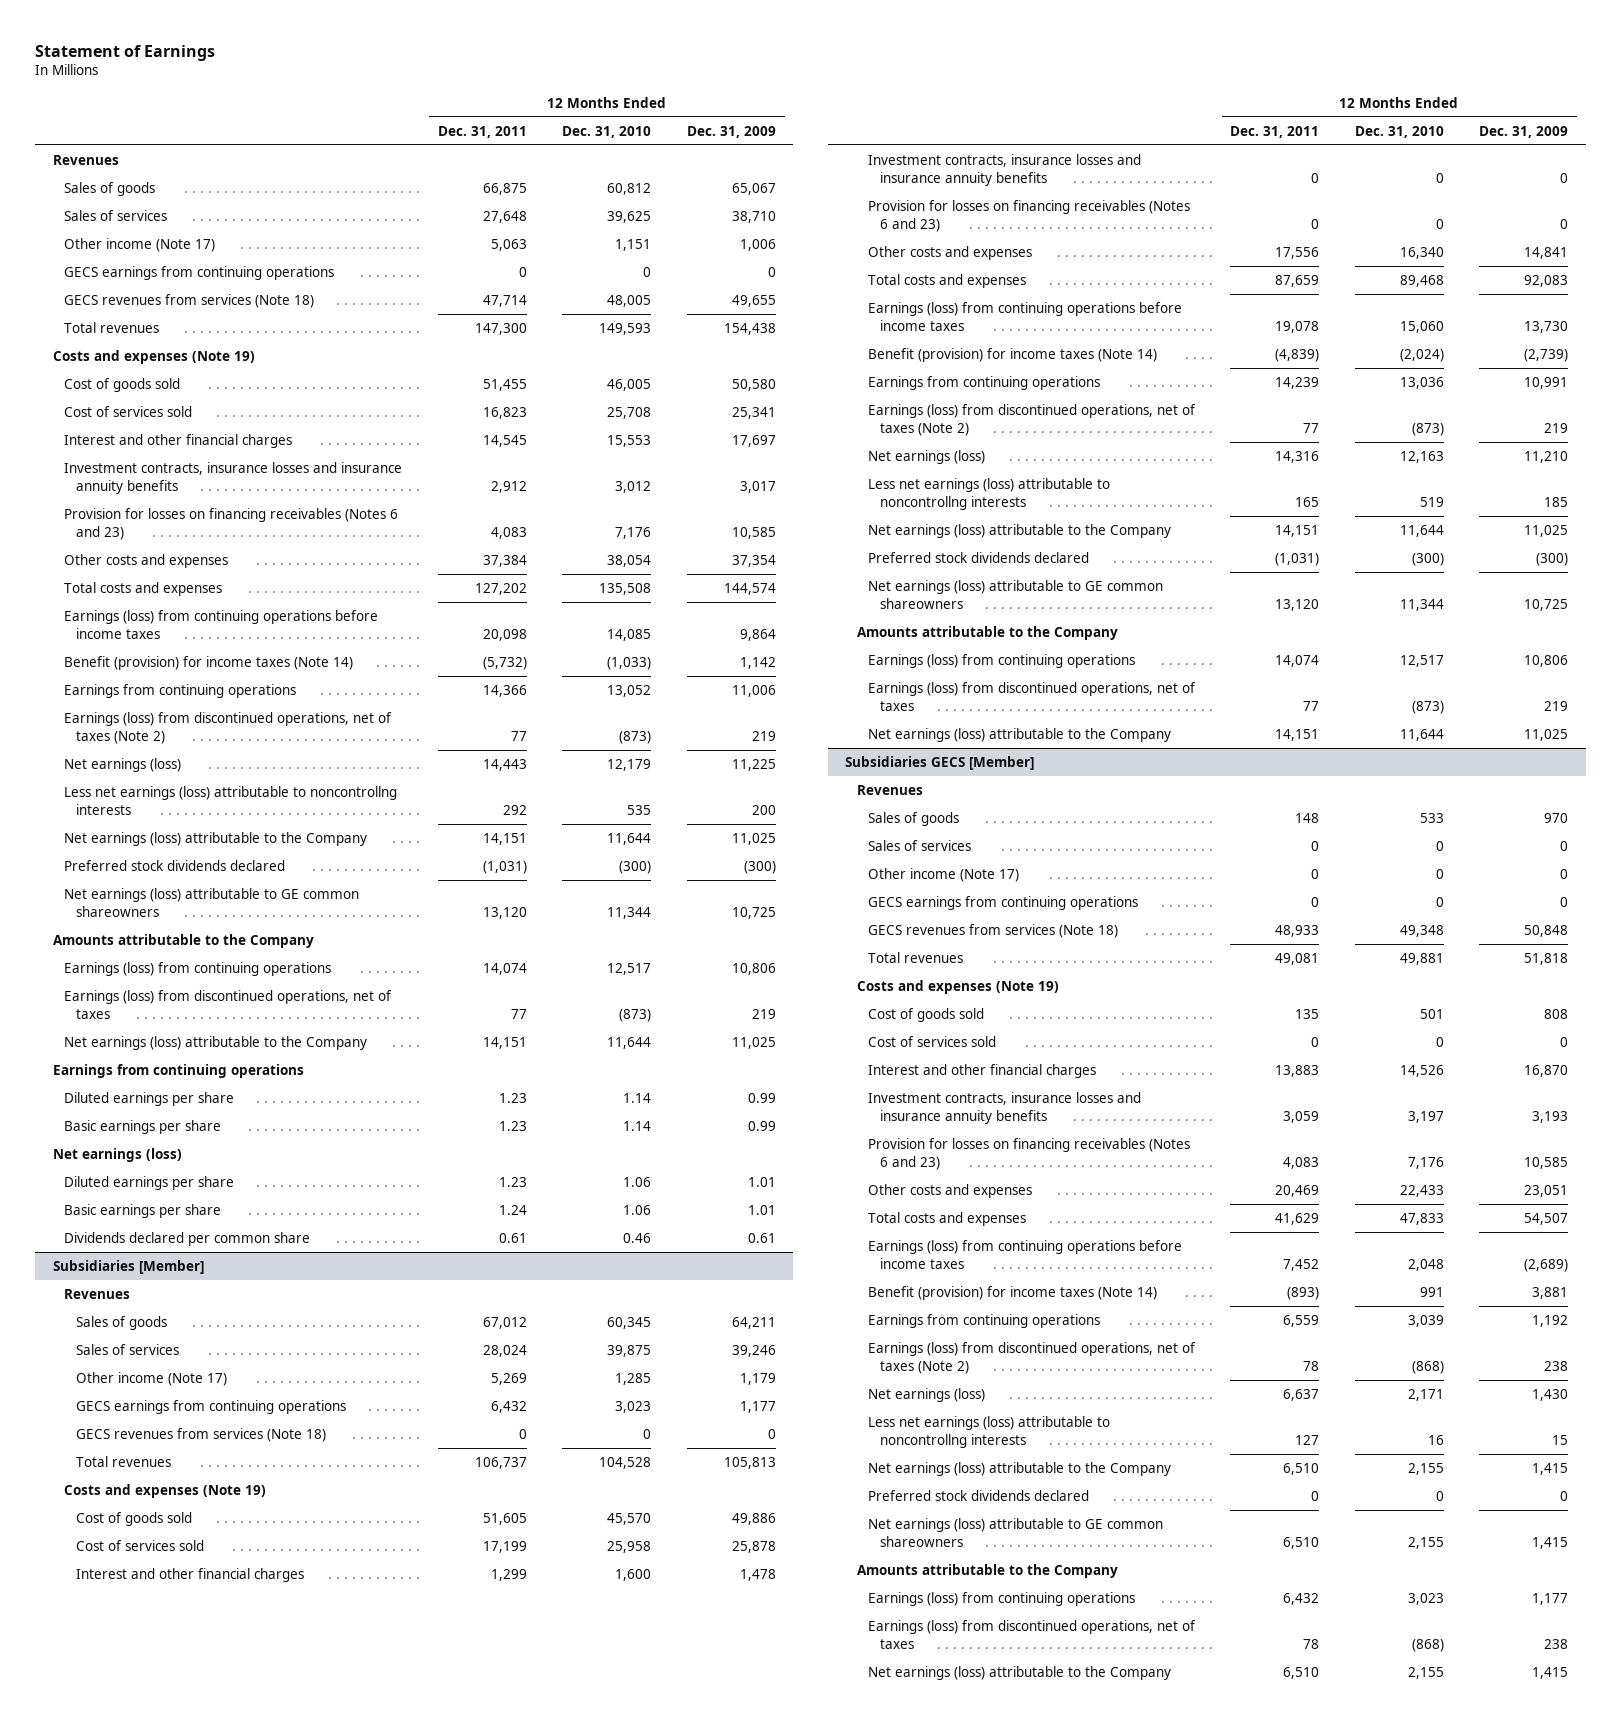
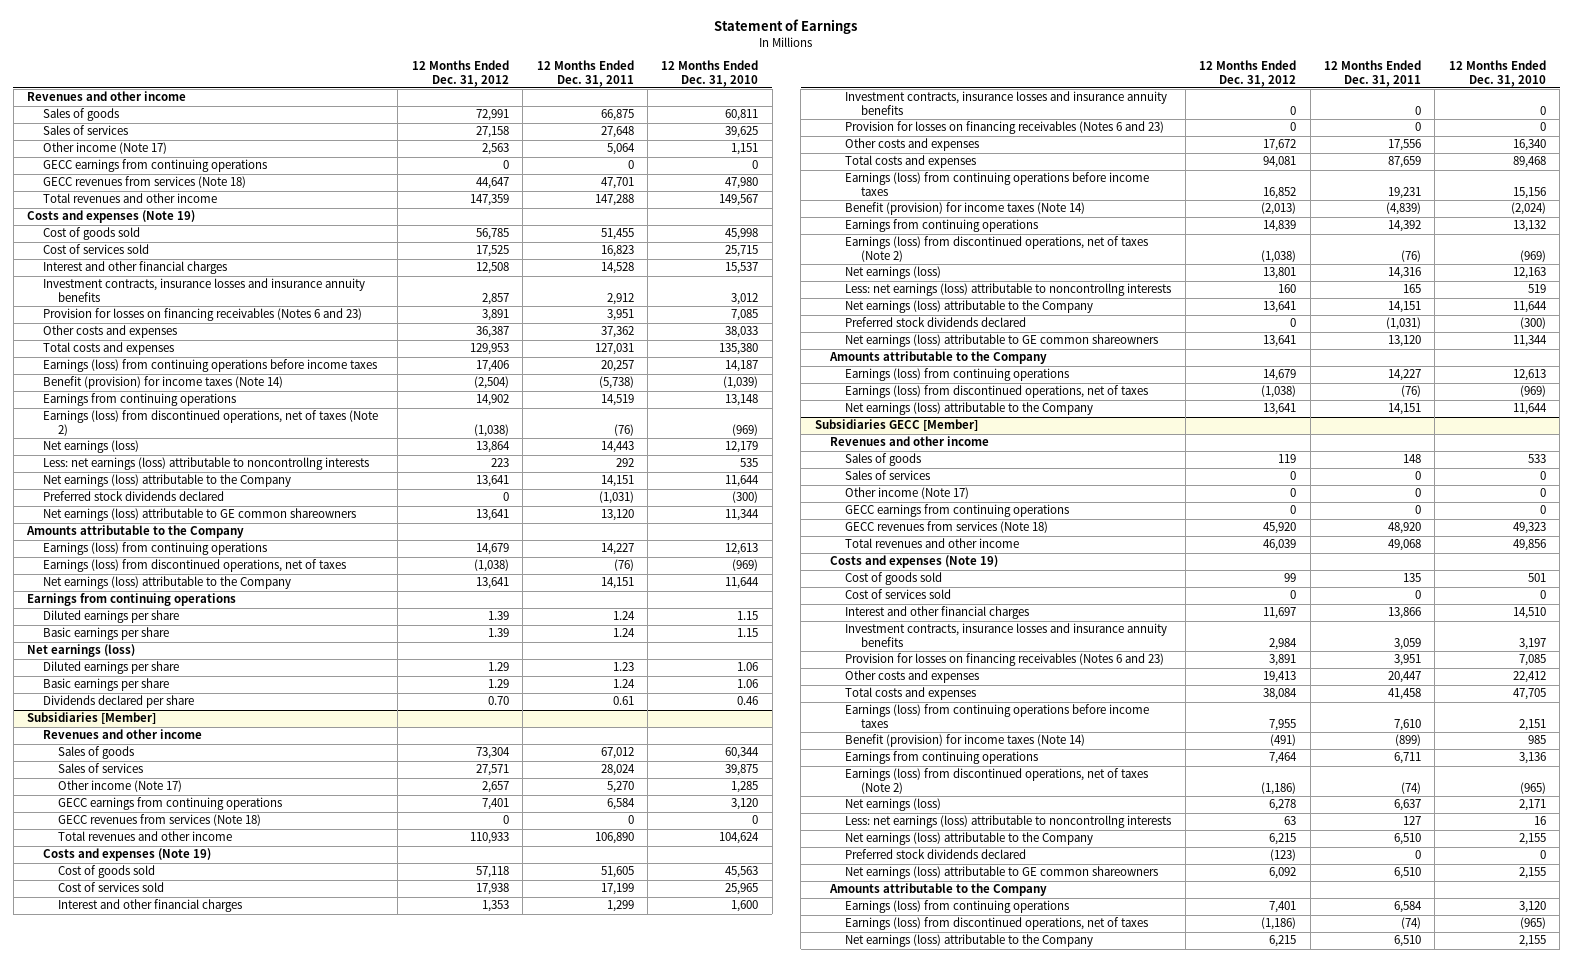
- | 12 Months Ended Dec. 31, 2011 | 12 Months Ended Dec. 31, 2010 | 12 Months Ended Dec. 31, 2009
+ | 12 Months Ended Dec. 31, 2012 | 12 Months Ended Dec. 31, 2011 | 12 Months Ended Dec. 31, 2010
- Revenues
- Sales of goods | 66,875 | 60,812 | 65,067
+ Revenues and other income
+ Sales of goods | 72,991 | 66,875 | 60,811
- Other income (Note 17) | 5,063 | 1,151 | 1,006
- GECS earnings from continuing operations | 0 | 0 | 0
- GECS revenues from services (Note 18) | 47,714 | 48,005 | 49,655
- Total revenues | 147,300 | 149,593 | 154,438
+ Other income (Note 17) | 2,563 | 5,064 | 1,151
+ GECC earnings from continuing operations | 0 | 0 | 0
+ GECC revenues from services (Note 18) | 44,647 | 47,701 | 47,980
+ Total revenues and other income | 147,359 | 147,288 | 149,567
- Cost of goods sold | 51,455 | 46,005 | 50,580
- Cost of services sold | 16,823 | 25,708 | 25,341
- Interest and other financial charges | 14,545 | 15,553 | 17,697
+ Cost of goods sold | 56,785 | 51,455 | 45,998
+ Cost of services sold | 17,525 | 16,823 | 25,715
+ Interest and other financial charges | 12,508 | 14,528 | 15,537
- Provision for losses on financing receivables (Notes 6 and 23) | 4,083 | 7,176 | 10,585
- Other costs and expenses | 37,384 | 38,054 | 37,354
- Total costs and expenses | 127,202 | 135,508 | 144,574
- Earnings (loss) from continuing operations before income taxes | 20,098 | 14,085 | 9,864
- Benefit (provision) for income taxes (Note 14) | (5,732) | (1,033) | 1,142
- Earnings from continuing operations | 14,366 | 13,052 | 11,006
- Earnings (loss) from discontinued operations, net of taxes (Note 2) | 77 | (873) | 219
+ Provision for losses on financing receivables (Notes 6 and 23) | 3,891 | 3,951 | 7,085
+ Other costs and expenses | 36,387 | 37,362 | 38,033
+ Total costs and expenses | 129,953 | 127,031 | 135,380
+ Earnings (loss) from continuing operations before income taxes | 17,406 | 20,257 | 14,187
+ Benefit (provision) for income taxes (Note 14) | (2,504) | (5,738) | (1,039)
+ Earnings from continuing operations | 14,902 | 14,519 | 13,148
+ Earnings (loss) from discontinued operations, net of taxes (Note 2) | (1,038) | (76) | (969)
- Less net earnings (loss) attributable to noncontrollng interests | 292 | 535 | 200
+ Less: net earnings (loss) attributable to noncontrollng interests | 223 | 292 | 535
- Earnings (loss) from continuing operations | 14,074 | 12,517 | 10,806
- Earnings (loss) from discontinued operations, net of taxes | 77 | (873) | 219
+ Earnings (loss) from continuing operations | 14,679 | 14,227 | 12,613
+ Earnings (loss) from discontinued operations, net of taxes | (1,038) | (76) | (969)
- Diluted earnings per share | 1.23 | 1.14 | 0.99
- Basic earnings per share | 1.23 | 1.14 | 0.99
+ Diluted earnings per share | 1.39 | 1.24 | 1.15
+ Basic earnings per share | 1.39 | 1.24 | 1.15
- Dividends declared per common share | 0.61 | 0.46 | 0.61
+ Dividends declared per share | 0.70 | 0.61 | 0.46
@ Subsidiaries [Member]
- Revenues
- Sales of goods | 67,012 | 60,345 | 64,211
+ Revenues and other income
+ Sales of goods | 73,304 | 67,012 | 60,344
- Other income (Note 17) | 5,269 | 1,285 | 1,179
- GECS earnings from continuing operations | 6,432 | 3,023 | 1,177
- GECS revenues from services (Note 18) | 0 | 0 | 0
- Total revenues | 106,737 | 104,528 | 105,813
+ Other income (Note 17) | 2,657 | 5,270 | 1,285
+ GECC earnings from continuing operations | 7,401 | 6,584 | 3,120
+ GECC revenues from services (Note 18) | 0 | 0 | 0
+ Total revenues and other income | 110,933 | 106,890 | 104,624
- Cost of goods sold | 51,605 | 45,570 | 49,886
- Cost of services sold | 17,199 | 25,958 | 25,878
+ Cost of goods sold | 57,118 | 51,605 | 45,563
+ Cost of services sold | 17,938 | 17,199 | 25,965
- Earnings (loss) from continuing operations before income taxes | 19,078 | 15,060 | 13,730
+ Earnings (loss) from continuing operations before income taxes | 16,852 | 19,231 | 15,156
- Earnings from continuing operations | 14,239 | 13,036 | 10,991
- Earnings (loss) from discontinued operations, net of taxes (Note 2) | 77 | (873) | 219
+ Earnings from continuing operations | 14,839 | 14,392 | 13,132
+ Earnings (loss) from discontinued operations, net of taxes (Note 2) | (1,038) | (76) | (969)
- Less net earnings (loss) attributable to noncontrollng interests | 165 | 519 | 185
+ Less: net earnings (loss) attributable to noncontrollng interests | 160 | 165 | 519
- Earnings (loss) from continuing operations | 14,074 | 12,517 | 10,806
- Earnings (loss) from discontinued operations, net of taxes | 77 | (873) | 219
+ Earnings (loss) from continuing operations | 14,679 | 14,227 | 12,613
+ Earnings (loss) from discontinued operations, net of taxes | (1,038) | (76) | (969)
- Subsidiaries GECS [Member]
- Revenues
+ Subsidiaries GECC [Member]
+ Revenues and other income
- GECS earnings from continuing operations | 0 | 0 | 0
- GECS revenues from services (Note 18) | 48,933 | 49,348 | 50,848
- Total revenues | 49,081 | 49,881 | 51,818
+ GECC earnings from continuing operations | 0 | 0 | 0
+ GECC revenues from services (Note 18) | 45,920 | 48,920 | 49,323
+ Total revenues and other income | 46,039 | 49,068 | 49,856
- Interest and other financial charges | 13,883 | 14,526 | 16,870
+ Interest and other financial charges | 11,697 | 13,866 | 14,510
- Provision for losses on financing receivables (Notes 6 and 23) | 4,083 | 7,176 | 10,585
- Other costs and expenses | 20,469 | 22,433 | 23,051
- Total costs and expenses | 41,629 | 47,833 | 54,507
- Earnings (loss) from continuing operations before income taxes | 7,452 | 2,048 | (2,689)
- Benefit (provision) for income taxes (Note 14) | (893) | 991 | 3,881
- Earnings from continuing operations | 6,559 | 3,039 | 1,192
- Earnings (loss) from discontinued operations, net of taxes (Note 2) | 78 | (868) | 238
+ Provision for losses on financing receivables (Notes 6 and 23) | 3,891 | 3,951 | 7,085
+ Other costs and expenses | 19,413 | 20,447 | 22,412
+ Total costs and expenses | 38,084 | 41,458 | 47,705
+ Earnings (loss) from continuing operations before income taxes | 7,955 | 7,610 | 2,151
+ Benefit (provision) for income taxes (Note 14) | (491) | (899) | 985
+ Earnings from continuing operations | 7,464 | 6,711 | 3,136
+ Earnings (loss) from discontinued operations, net of taxes (Note 2) | (1,186) | (74) | (965)
- Less net earnings (loss) attributable to noncontrollng interests | 127 | 16 | 15
+ Less: net earnings (loss) attributable to noncontrollng interests | 63 | 127 | 16
- Earnings (loss) from continuing operations | 6,432 | 3,023 | 1,177
- Earnings (loss) from discontinued operations, net of taxes | 78 | (868) | 238
+ Earnings (loss) from continuing operations | 7,401 | 6,584 | 3,120
+ Earnings (loss) from discontinued operations, net of taxes | (1,186) | (74) | (965)

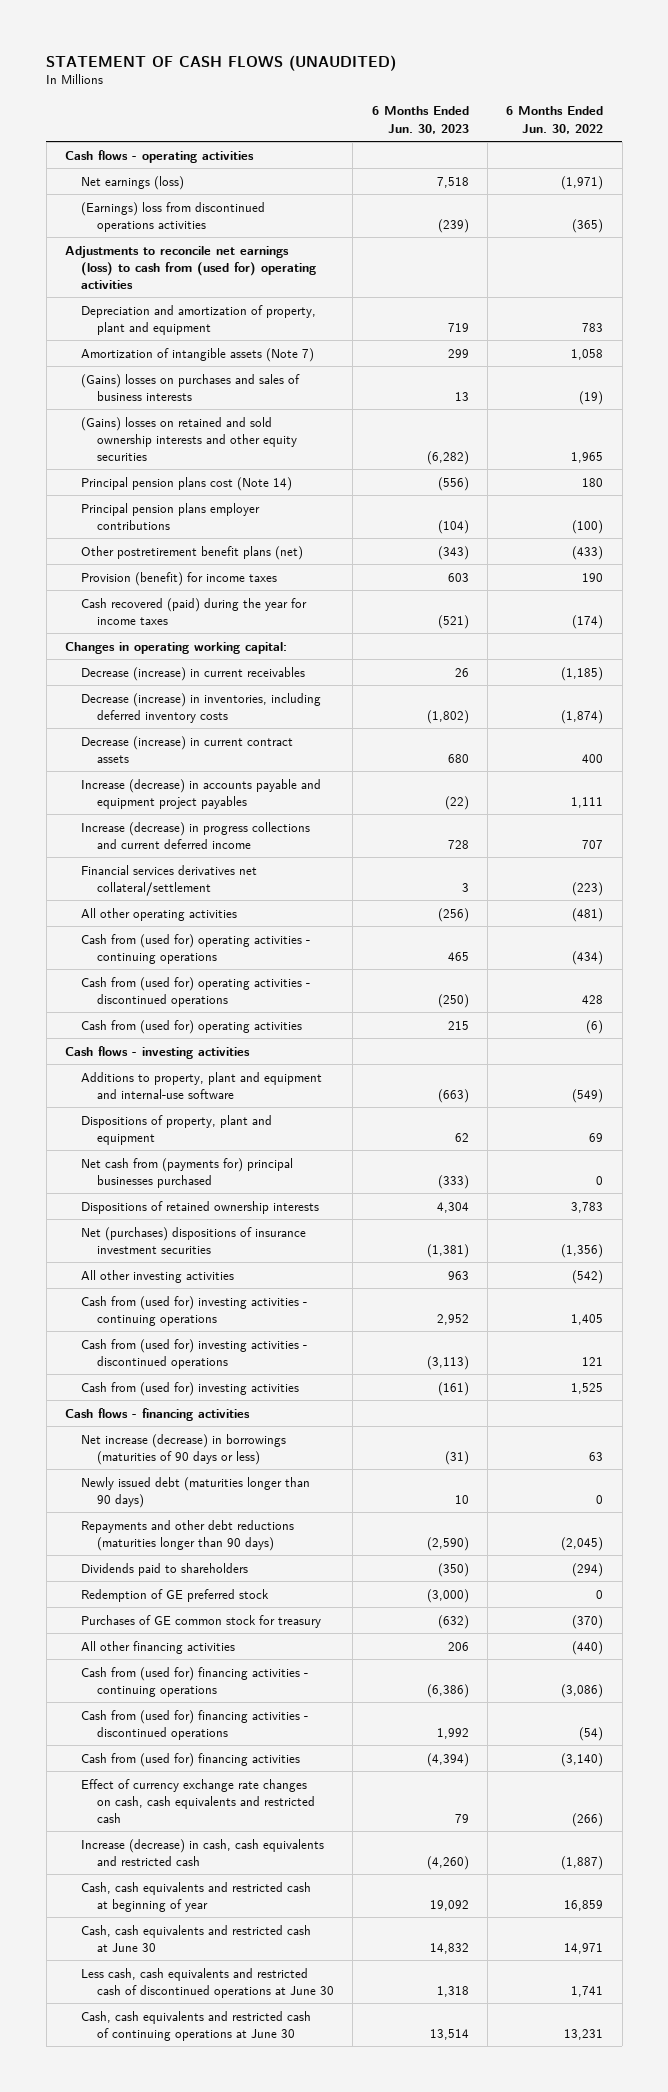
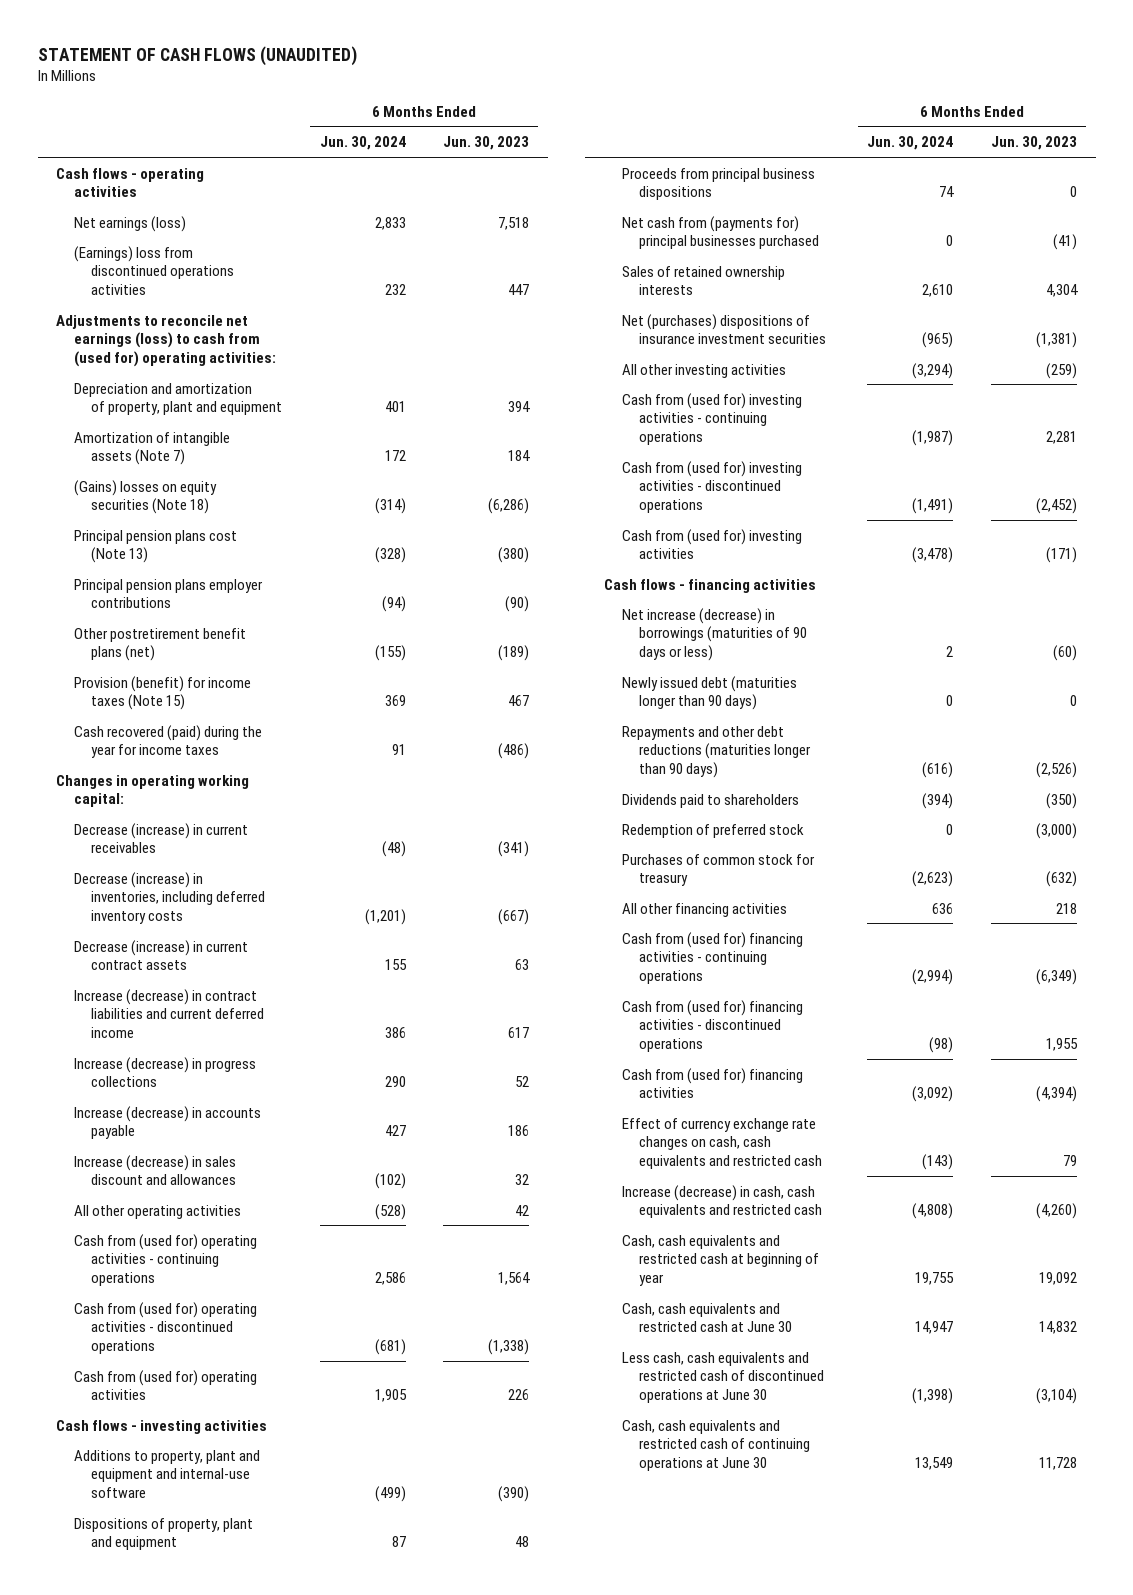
- | 6 Months Ended Jun. 30, 2023 | 6 Months Ended Jun. 30, 2022
+ | 6 Months Ended Jun. 30, 2024 | 6 Months Ended Jun. 30, 2023
- (Earnings) loss from discontinued operations activities | (239) | (365)
- Adjustments to reconcile net earnings (loss) to cash from (used for) operating activities
- Depreciation and amortization of property, plant and equipment | 719 | 783
- Amortization of intangible assets (Note 7) | 299 | 1,058
- (Gains) losses on purchases and sales of business interests | 13 | (19)
- (Gains) losses on retained and sold ownership interests and other equity securities | (6,282) | 1,965
- Principal pension plans cost (Note 14) | (556) | 180
- Principal pension plans employer contributions | (104) | (100)
- Other postretirement benefit plans (net) | (343) | (433)
- Provision (benefit) for income taxes | 603 | 190
- Cash recovered (paid) during the year for income taxes | (521) | (174)
+ (Earnings) loss from discontinued operations activities | 232 | 447
+ Adjustments to reconcile net earnings (loss) to cash from (used for) operating activities:
+ Depreciation and amortization of property, plant and equipment | 401 | 394
+ Amortization of intangible assets (Note 7) | 172 | 184
+ (Gains) losses on equity securities (Note 18) | (314) | (6,286)
+ Principal pension plans cost (Note 13) | (328) | (380)
+ Principal pension plans employer contributions | (94) | (90)
+ Other postretirement benefit plans (net) | (155) | (189)
+ Provision (benefit) for income taxes (Note 15) | 369 | 467
+ Cash recovered (paid) during the year for income taxes | 91 | (486)
- Decrease (increase) in current receivables | 26 | (1,185)
- Decrease (increase) in inventories, including deferred inventory costs | (1,802) | (1,874)
- Decrease (increase) in current contract assets | 680 | 400
- Increase (decrease) in accounts payable and equipment project payables | (22) | 1,111
- Increase (decrease) in progress collections and current deferred income | 728 | 707
- Financial services derivatives net collateral/settlement | 3 | (223)
- All other operating activities | (256) | (481)
- Cash from (used for) operating activities - continuing operations | 465 | (434)
- Cash from (used for) operating activities - discontinued operations | (250) | 428
- Cash from (used for) operating activities | 215 | (6)
+ Decrease (increase) in current receivables | (48) | (341)
+ Decrease (increase) in inventories, including deferred inventory costs | (1,201) | (667)
+ Decrease (increase) in current contract assets | 155 | 63
+ Increase (decrease) in contract liabilities and current deferred income | 386 | 617
+ Increase (decrease) in progress collections | 290 | 52
+ Increase (decrease) in accounts payable | 427 | 186
+ Increase (decrease) in sales discount and allowances | (102) | 32
+ All other operating activities | (528) | 42
+ Cash from (used for) operating activities - continuing operations | 2,586 | 1,564
+ Cash from (used for) operating activities - discontinued operations | (681) | (1,338)
+ Cash from (used for) operating activities | 1,905 | 226
- Additions to property, plant and equipment and internal-use software | (663) | (549)
- Dispositions of property, plant and equipment | 62 | 69
- Net cash from (payments for) principal businesses purchased | (333) | 0
- Dispositions of retained ownership interests | 4,304 | 3,783
+ Additions to property, plant and equipment and internal-use software | (499) | (390)
+ Dispositions of property, plant and equipment | 87 | 48
+ Proceeds from principal business dispositions | 74 | 0
+ Net cash from (payments for) principal businesses purchased | 0 | (41)
+ Sales of retained ownership interests | 2,610 | 4,304
- All other investing activities | 963 | (542)
- Cash from (used for) investing activities - continuing operations | 2,952 | 1,405
- Cash from (used for) investing activities - discontinued operations | (3,113) | 121
- Cash from (used for) investing activities | (161) | 1,525
+ All other investing activities | (3,294) | (259)
+ Cash from (used for) investing activities - continuing operations | (1,987) | 2,281
+ Cash from (used for) investing activities - discontinued operations | (1,491) | (2,452)
+ Cash from (used for) investing activities | (3,478) | (171)
- Net increase (decrease) in borrowings (maturities of 90 days or less) | (31) | 63
- Newly issued debt (maturities longer than 90 days) | 10 | 0
- Repayments and other debt reductions (maturities longer than 90 days) | (2,590) | (2,045)
+ Net increase (decrease) in borrowings (maturities of 90 days or less) | 2 | (60)
+ Newly issued debt (maturities longer than 90 days) | 0 | 0
+ Repayments and other debt reductions (maturities longer than 90 days) | (616) | (2,526)
- Redemption of GE preferred stock | (3,000) | 0
- Purchases of GE common stock for treasury | (632) | (370)
- All other financing activities | 206 | (440)
- Cash from (used for) financing activities - continuing operations | (6,386) | (3,086)
- Cash from (used for) financing activities - discontinued operations | 1,992 | (54)
+ Redemption of preferred stock | 0 | (3,000)
+ Purchases of common stock for treasury | (2,623) | (632)
+ All other financing activities | 636 | 218
+ Cash from (used for) financing activities - continuing operations | (2,994) | (6,349)
+ Cash from (used for) financing activities - discontinued operations | (98) | 1,955
- Less cash, cash equivalents and restricted cash of discontinued operations at June 30 | 1,318 | 1,741
- Cash, cash equivalents and restricted cash of continuing operations at June 30 | 13,514 | 13,231
+ Less cash, cash equivalents and restricted cash of discontinued operations at June 30 | (1,398) | (3,104)
+ Cash, cash equivalents and restricted cash of continuing operations at June 30 | 13,549 | 11,728

